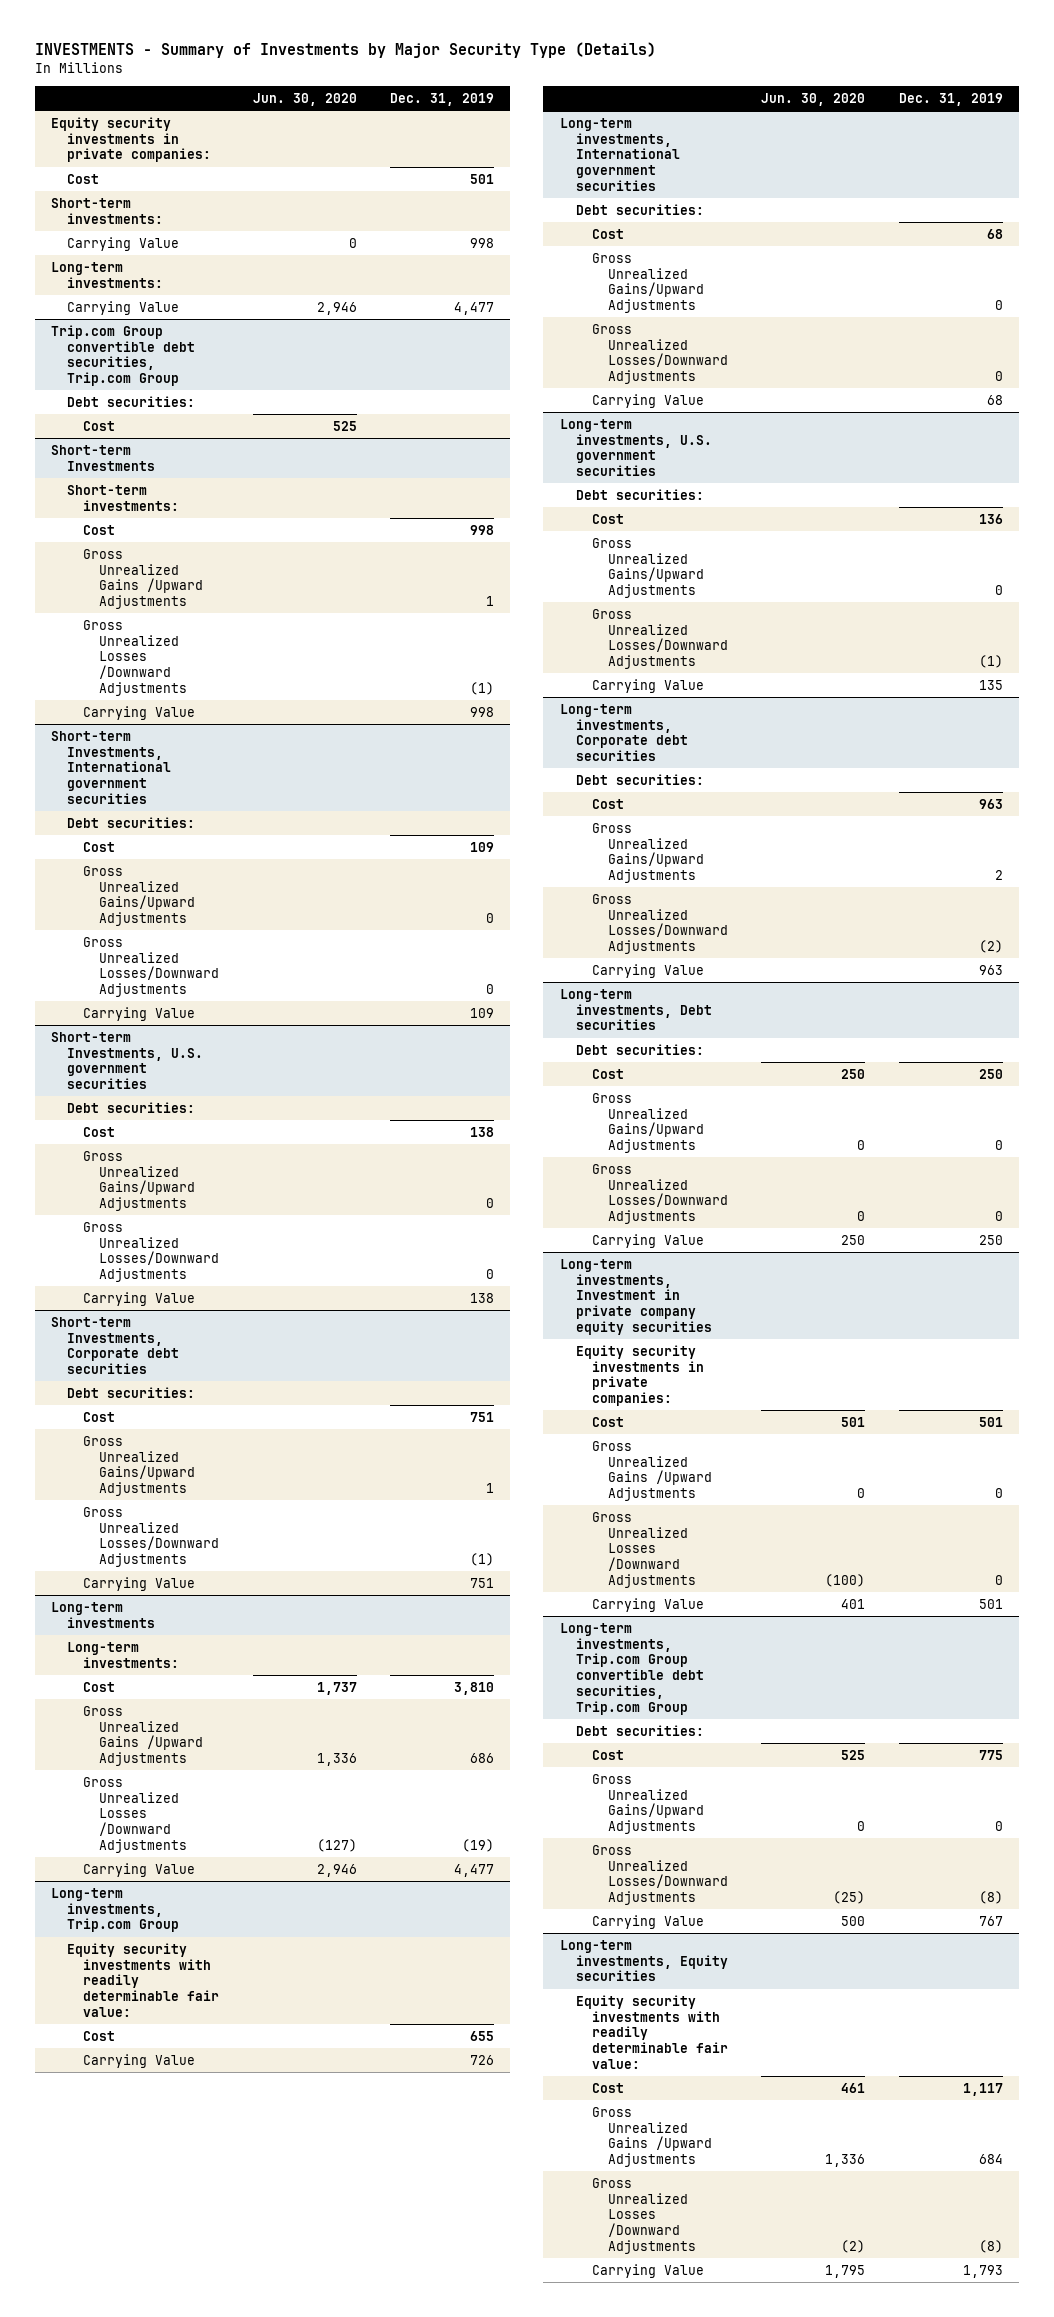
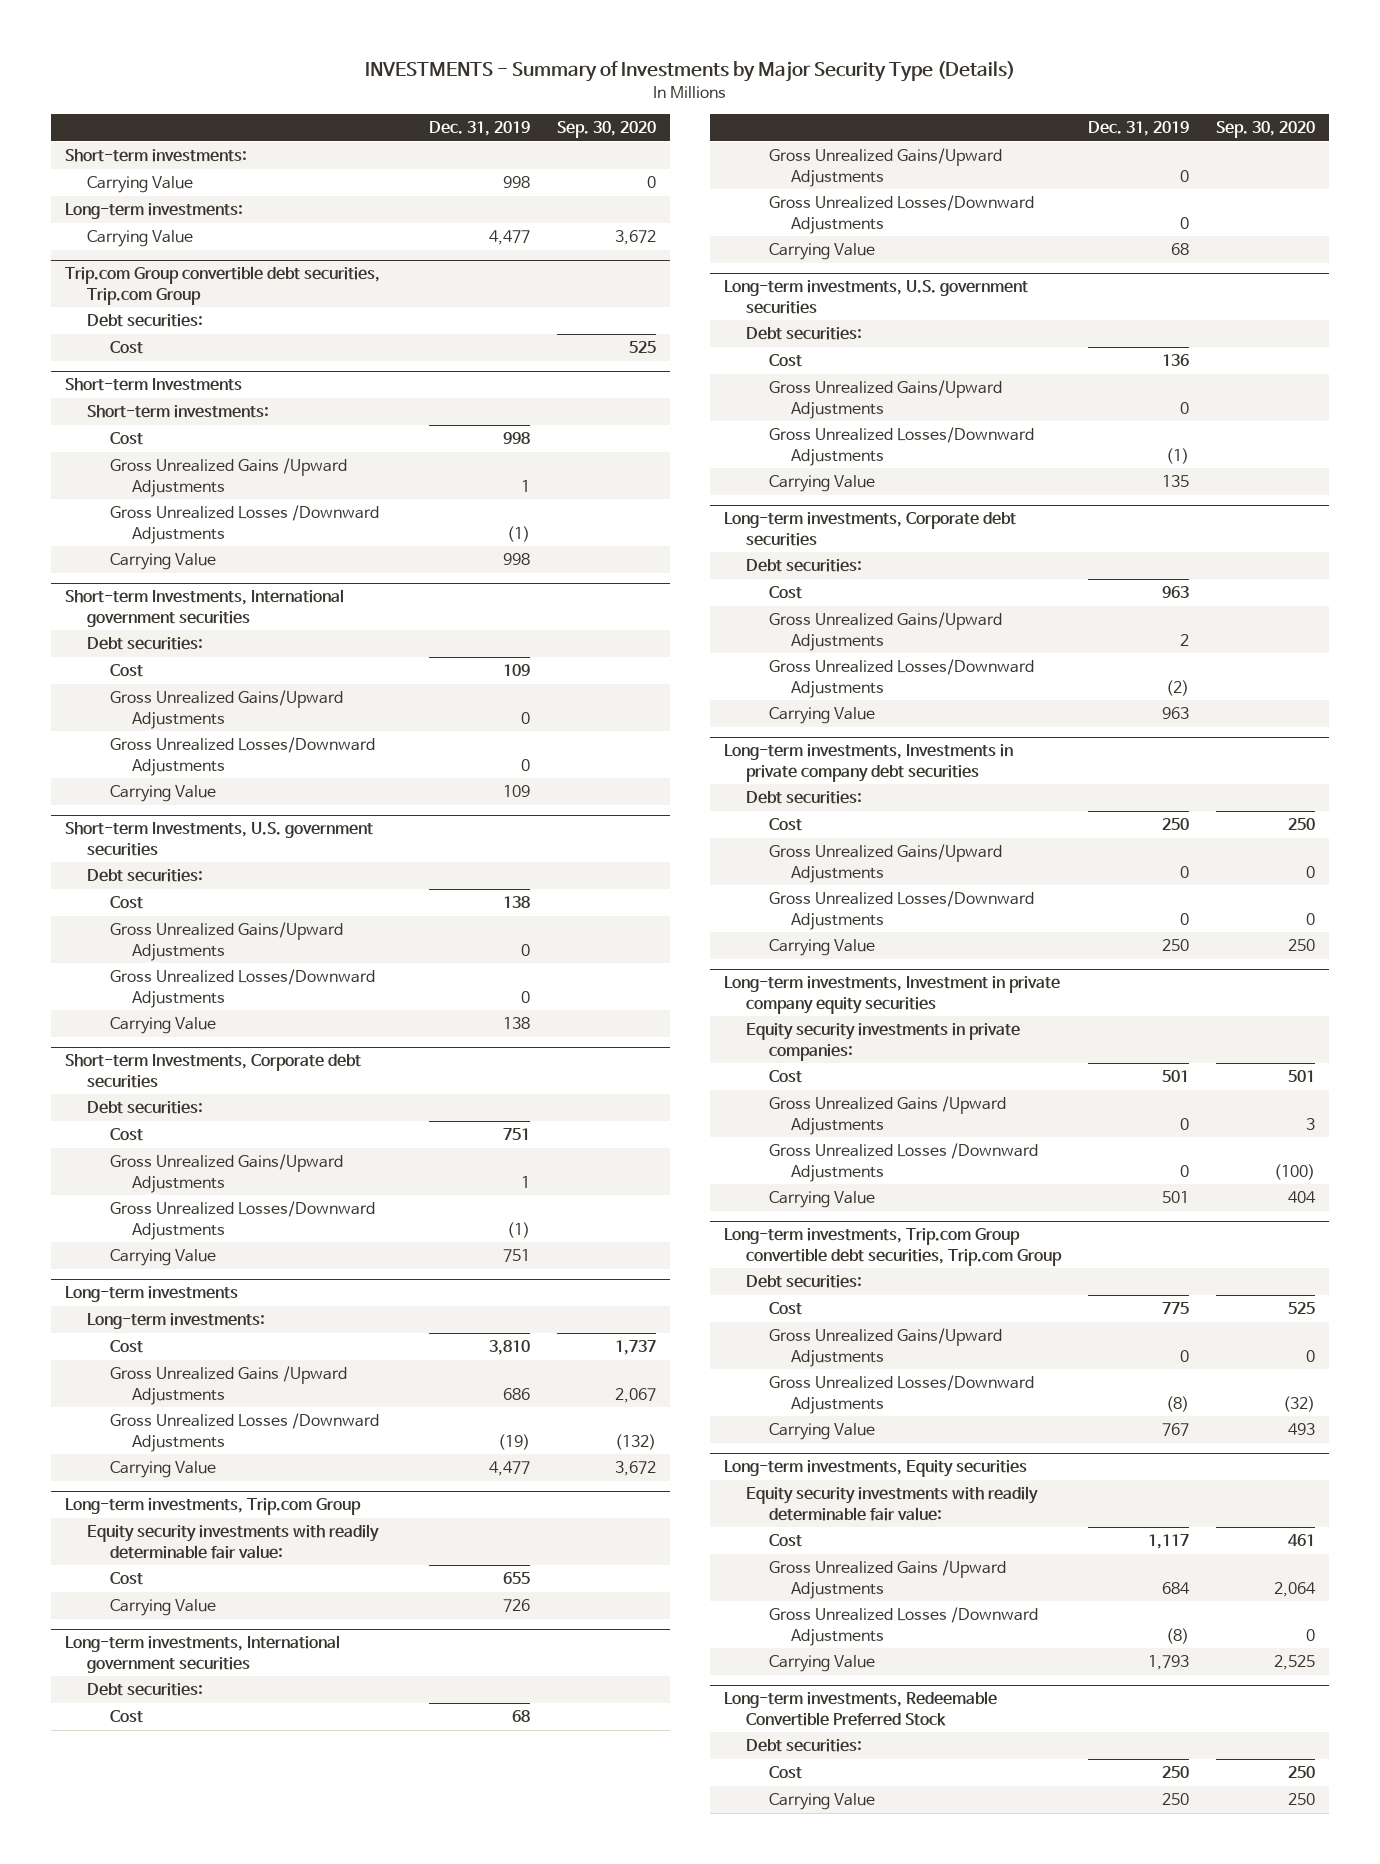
- | Jun. 30, 2020 | Dec. 31, 2019
+ | Dec. 31, 2019 | Sep. 30, 2020
- Equity security investments in private companies:
- Cost | | 501
- Long-term investments, Debt securities
+ Long-term investments, Investments in private company debt securities
+ Long-term investments, Redeemable Convertible Preferred Stock
+ Debt securities:
+ Cost | 250 | 250
+ Carrying Value | 250 | 250

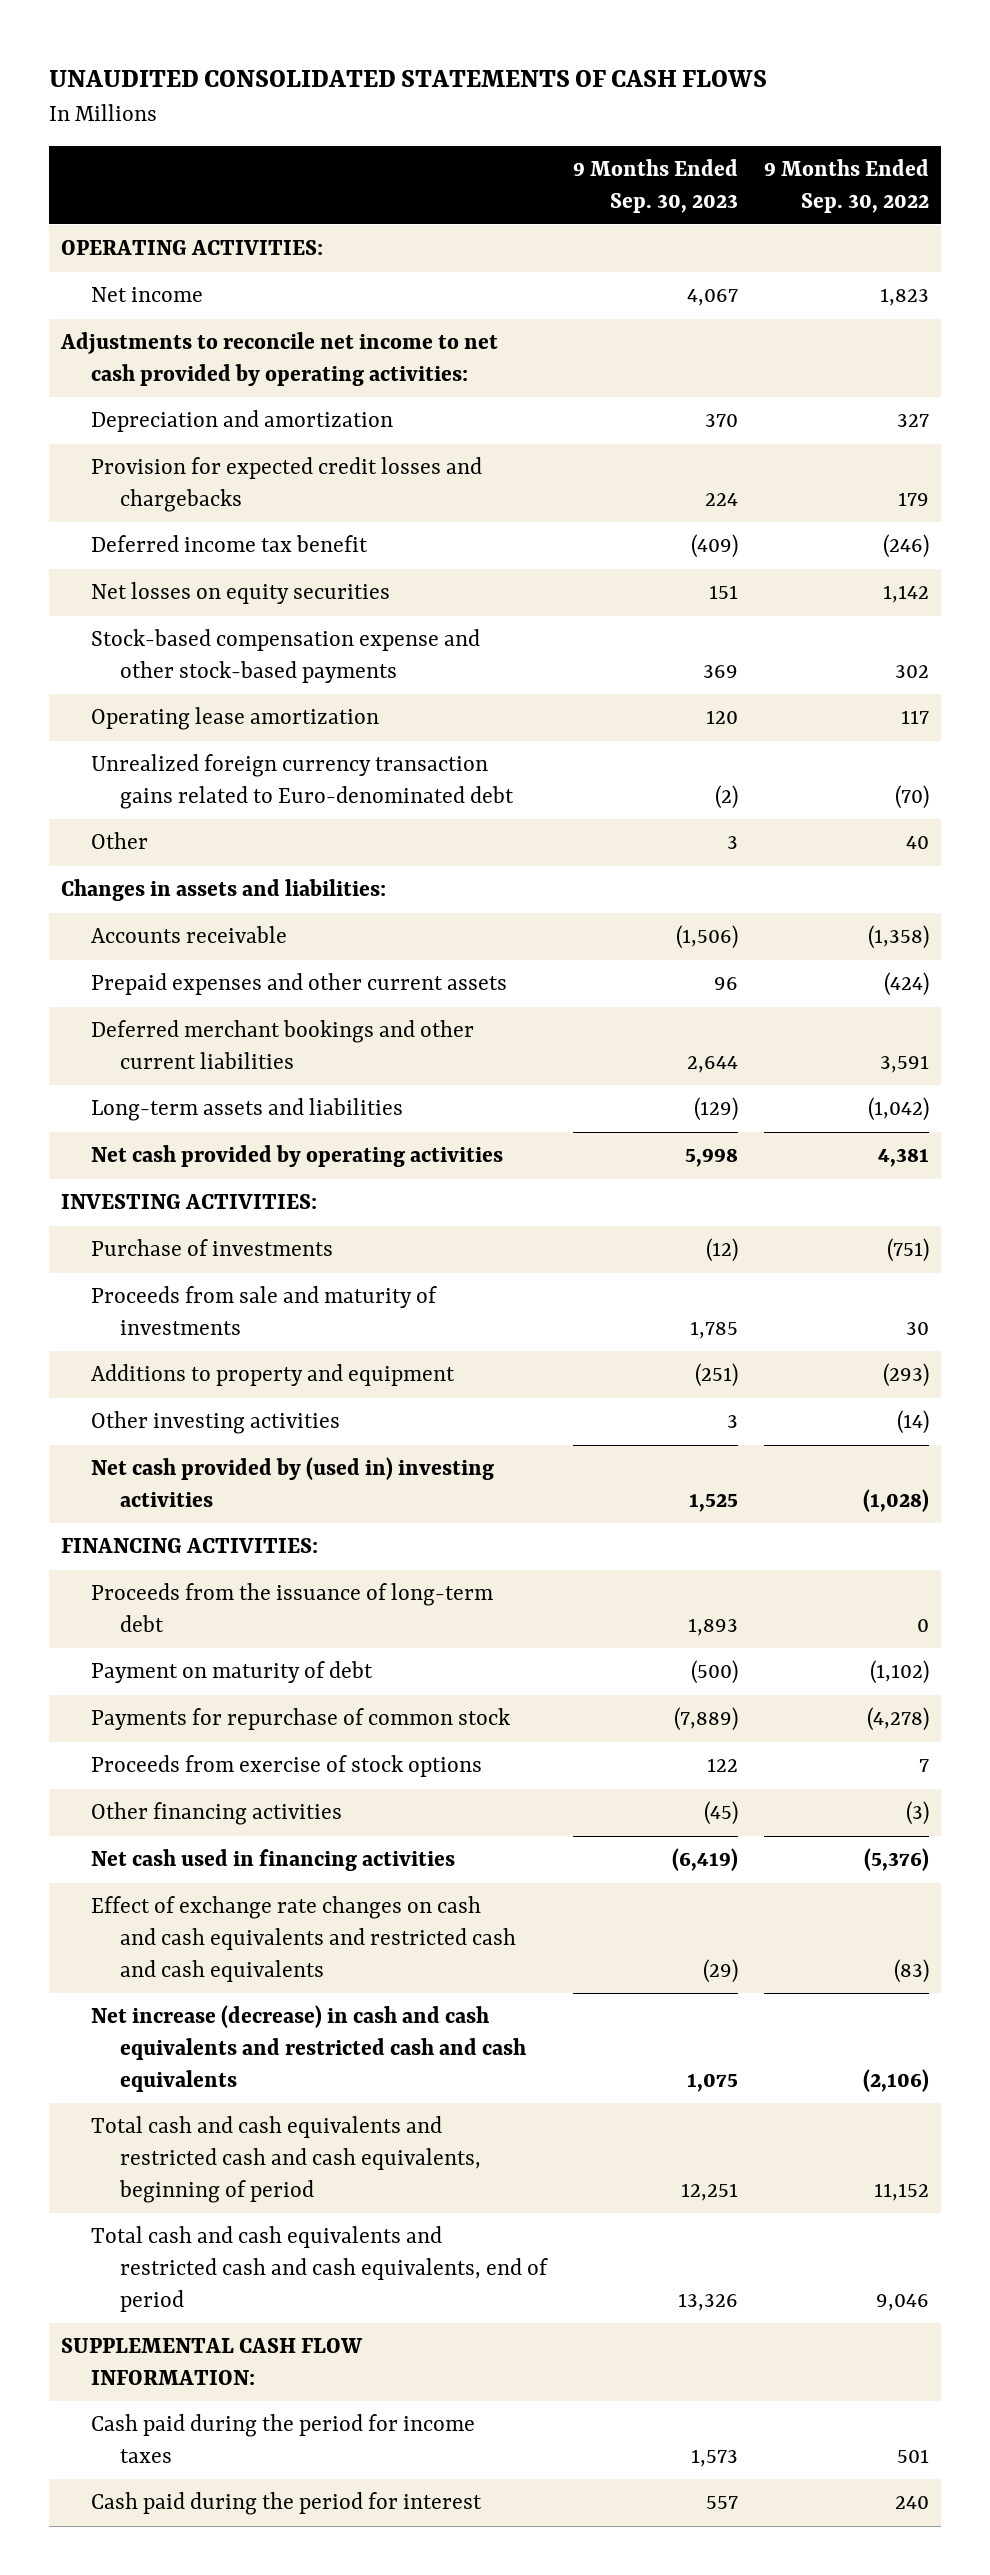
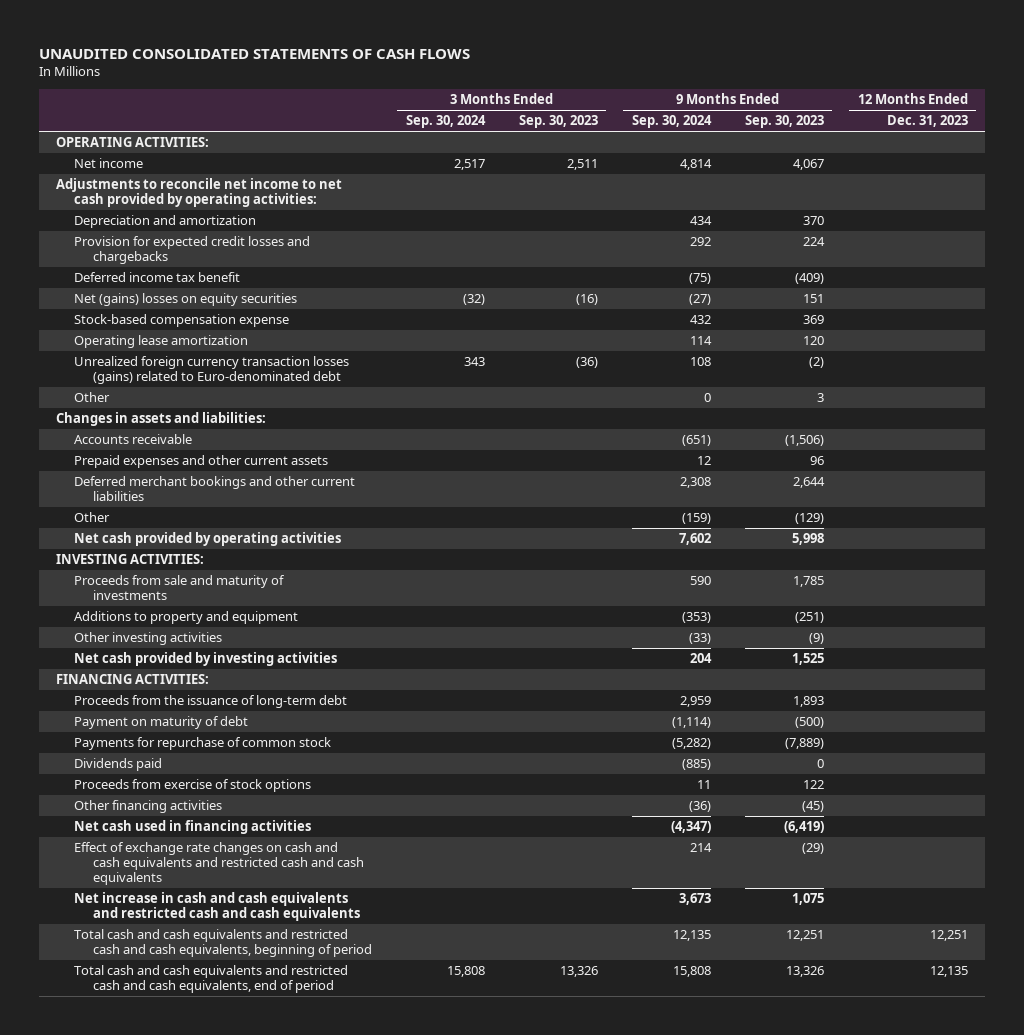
- | 9 Months Ended Sep. 30, 2023 | 9 Months Ended Sep. 30, 2022
+ | 3 Months Ended Sep. 30, 2024 | 3 Months Ended Sep. 30, 2023 | 9 Months Ended Sep. 30, 2024 | 9 Months Ended Sep. 30, 2023 | 12 Months Ended Dec. 31, 2023
- Net losses on equity securities | 151 | 1,142
- Stock-based compensation expense and other stock-based payments | 369 | 302
+ Net (gains) losses on equity securities | (32) | (16) | (27) | 151 |
+ Stock-based compensation expense | | | 432 | 369 |
- Unrealized foreign currency transaction gains related to Euro-denominated debt | (2) | (70)
+ Unrealized foreign currency transaction losses (gains) related to Euro-denominated debt | 343 | (36) | 108 | (2) |
- Long-term assets and liabilities | (129) | (1,042)
+ Other | | | (159) | (129) |
- Purchase of investments | (12) | (751)
- Other investing activities | 3 | (14)
- Net cash provided by (used in) investing activities | 1,525 | (1,028)
+ Other investing activities | | | (33) | (9) |
+ Net cash provided by investing activities | | | 204 | 1,525 |
+ Dividends paid | | | (885) | 0 |
- Net increase (decrease) in cash and cash equivalents and restricted cash and cash equivalents | 1,075 | (2,106)
+ Net increase in cash and cash equivalents and restricted cash and cash equivalents | | | 3,673 | 1,075 |
- SUPPLEMENTAL CASH FLOW INFORMATION:
- Cash paid during the period for income taxes | 1,573 | 501
- Cash paid during the period for interest | 557 | 240

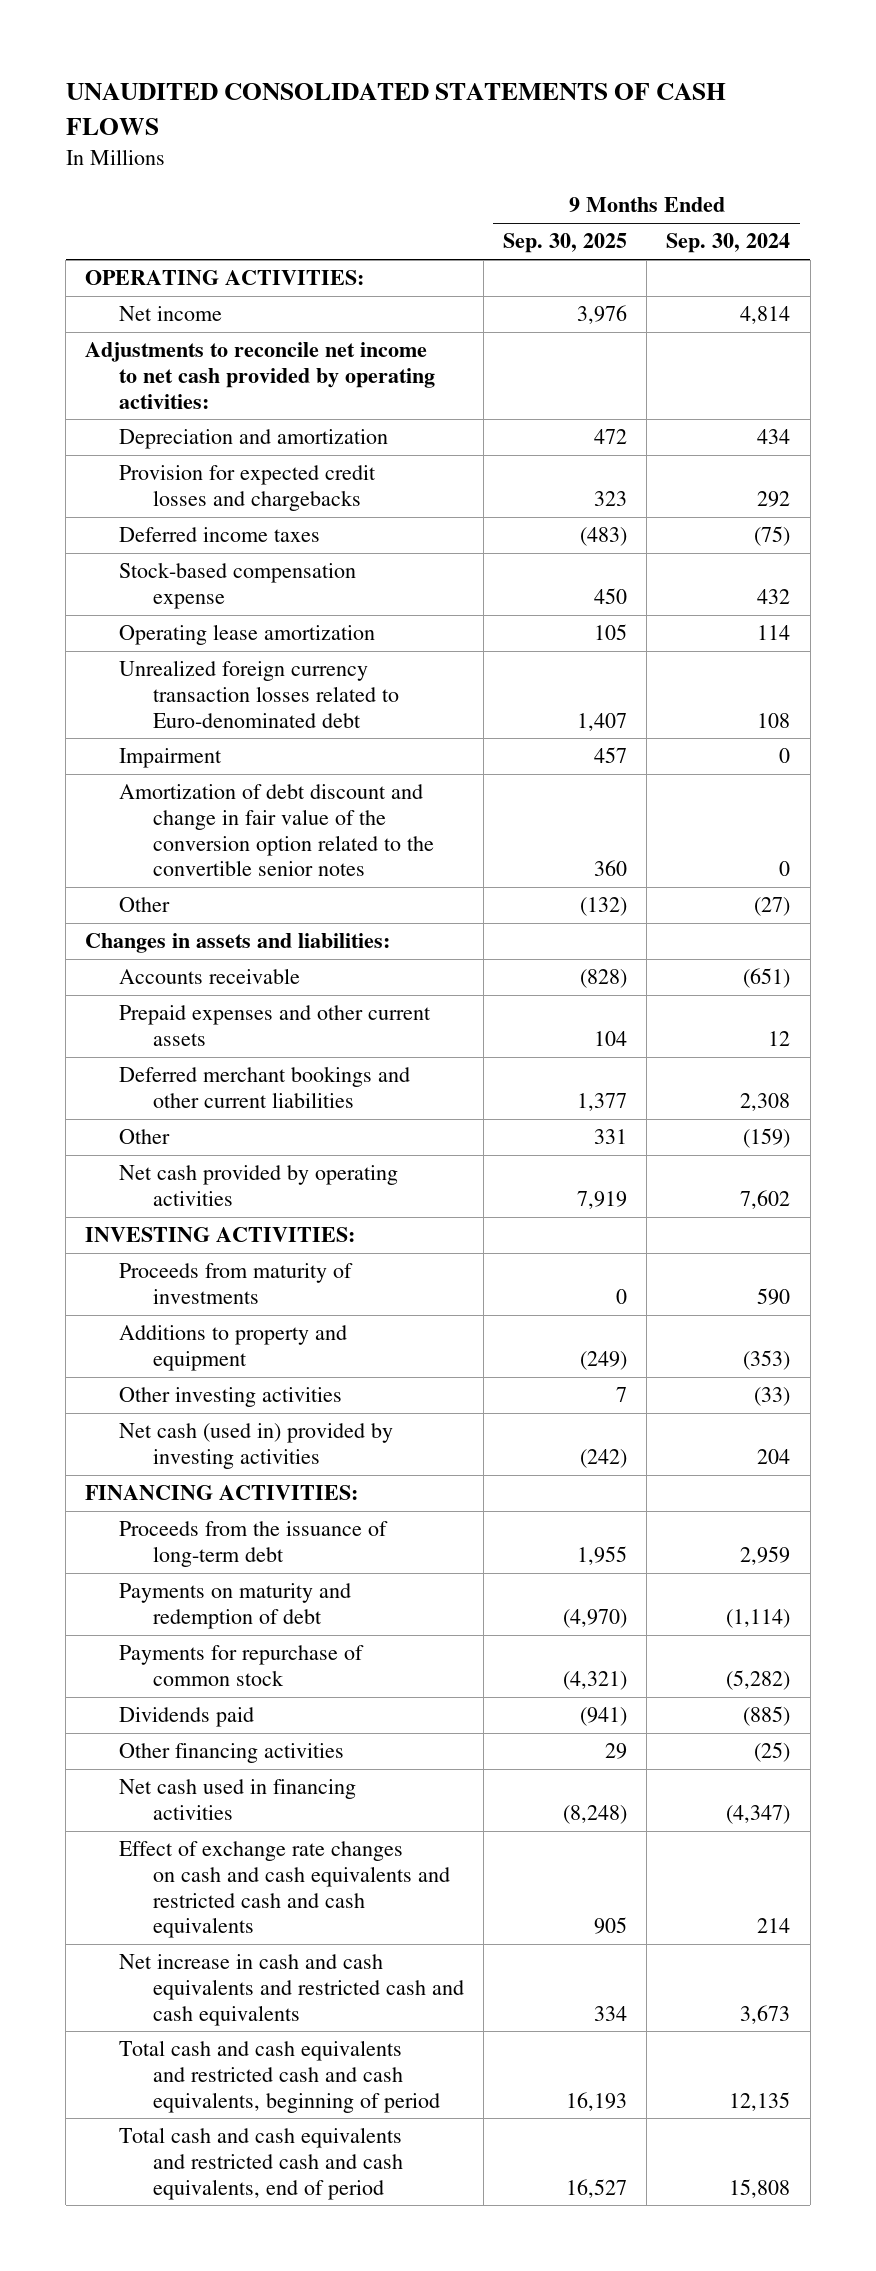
- | 3 Months Ended Sep. 30, 2024 | 3 Months Ended Sep. 30, 2023 | 9 Months Ended Sep. 30, 2024 | 9 Months Ended Sep. 30, 2023 | 12 Months Ended Dec. 31, 2023
+ | 9 Months Ended Sep. 30, 2025 | 9 Months Ended Sep. 30, 2024
- Deferred income tax benefit | | | (75) | (409) |
- Net (gains) losses on equity securities | (32) | (16) | (27) | 151 |
+ Deferred income taxes | (483) | (75)
- Unrealized foreign currency transaction losses (gains) related to Euro-denominated debt | 343 | (36) | 108 | (2) |
- Other | | | 0 | 3 |
+ Unrealized foreign currency transaction losses related to Euro-denominated debt | 1,407 | 108
+ Impairment | 457 | 0
+ Amortization of debt discount and change in fair value of the conversion option related to the convertible senior notes | 360 | 0
+ Other | (132) | (27)
- Proceeds from sale and maturity of investments | | | 590 | 1,785 |
+ Proceeds from maturity of investments | 0 | 590
- Net cash provided by investing activities | | | 204 | 1,525 |
+ Net cash (used in) provided by investing activities | (242) | 204
- Payment on maturity of debt | | | (1,114) | (500) |
+ Payments on maturity and redemption of debt | (4,970) | (1,114)
- Proceeds from exercise of stock options | | | 11 | 122 |
- Other financing activities | | | (36) | (45) |
+ Other financing activities | 29 | (25)

